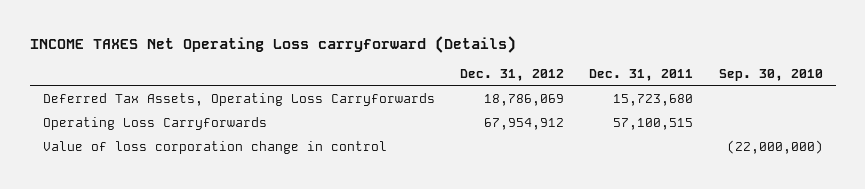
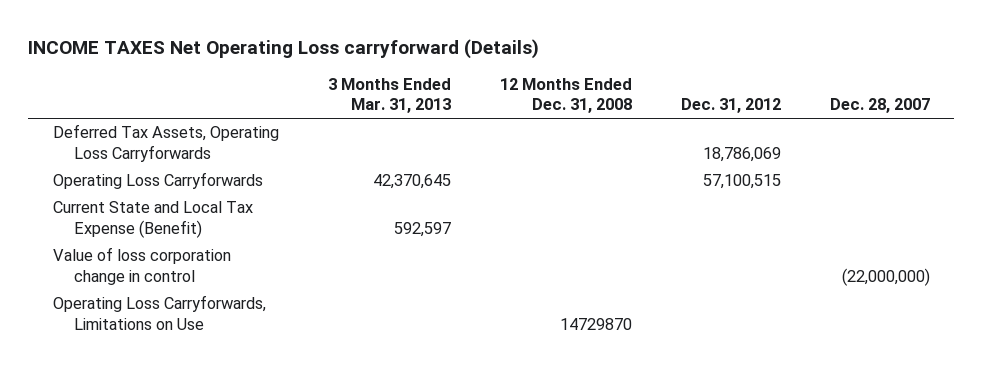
- | Dec. 31, 2012 | Dec. 31, 2011 | Sep. 30, 2010
+ | 3 Months Ended Mar. 31, 2013 | 12 Months Ended Dec. 31, 2008 | Dec. 31, 2012 | Dec. 28, 2007
- Operating Loss Carryforwards | 67,954,912 | 57,100,515 |
+ Operating Loss Carryforwards | 42,370,645 | | 57,100,515 |
+ Current State and Local Tax Expense (Benefit) | 592,597 | | |
+ Operating Loss Carryforwards, Limitations on Use | | 14729870 | |

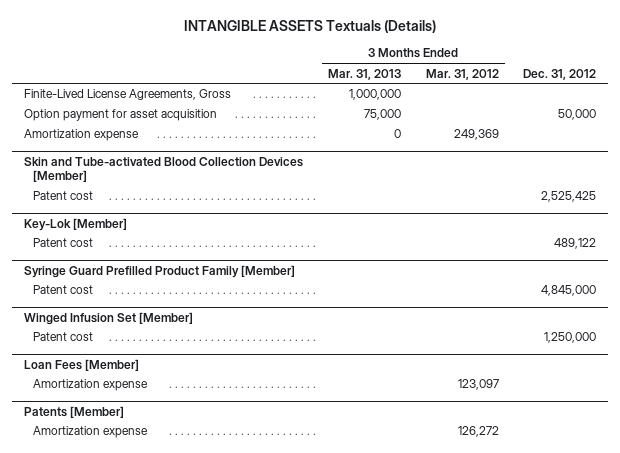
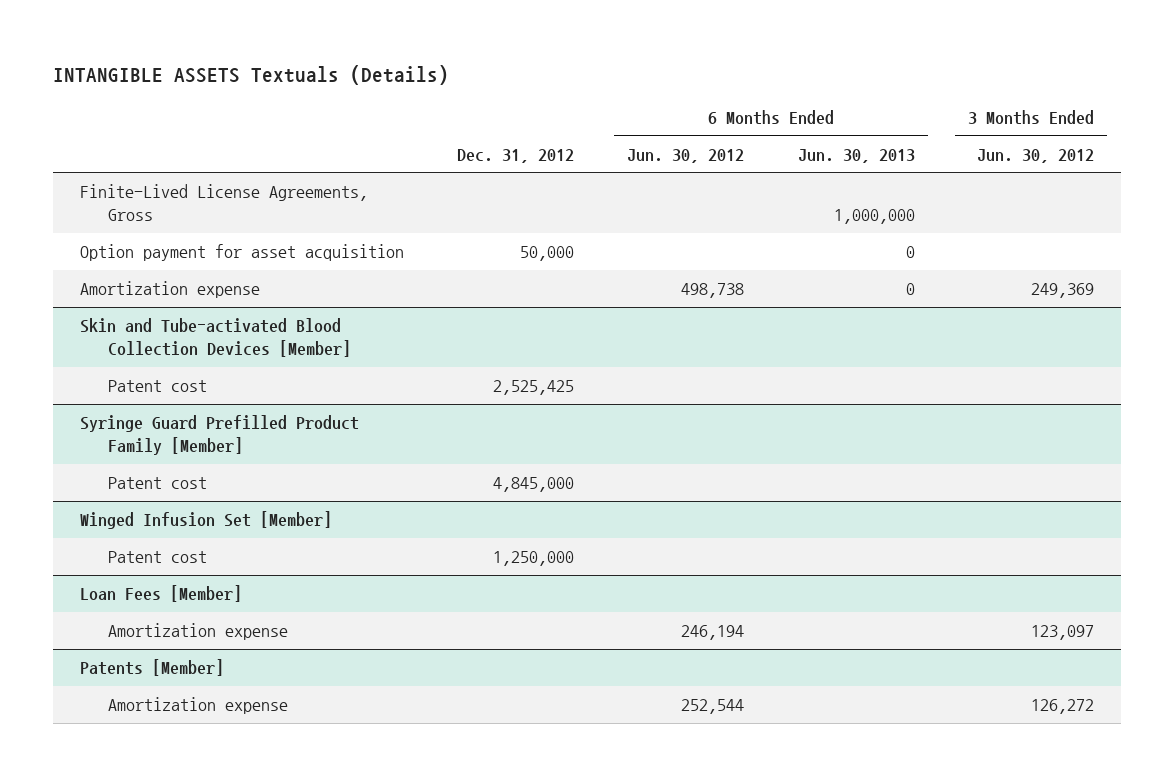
- | 3 Months Ended Mar. 31, 2013 | 3 Months Ended Mar. 31, 2012 | Dec. 31, 2012
+ | Dec. 31, 2012 | 6 Months Ended Jun. 30, 2012 | 6 Months Ended Jun. 30, 2013 | 3 Months Ended Jun. 30, 2012
- Key-Lok [Member]
- Patent cost | | | 489,122

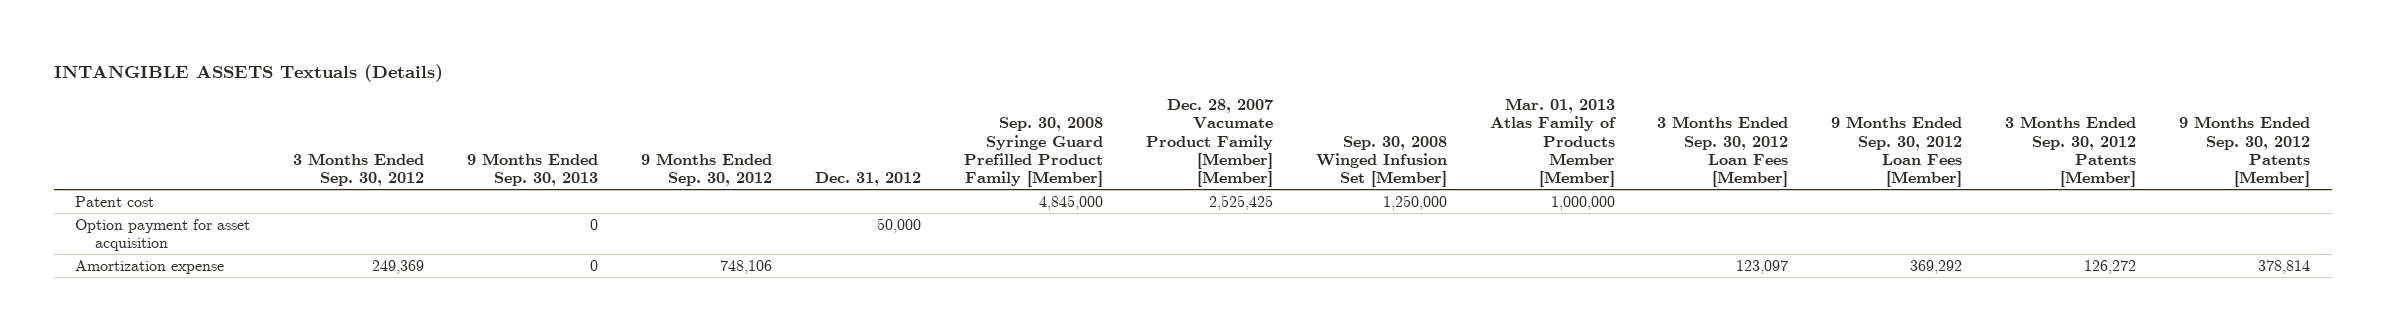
- | Dec. 31, 2012 | 6 Months Ended Jun. 30, 2012 | 6 Months Ended Jun. 30, 2013 | 3 Months Ended Jun. 30, 2012
+ | 3 Months Ended Sep. 30, 2012 | 9 Months Ended Sep. 30, 2013 | 9 Months Ended Sep. 30, 2012 | Dec. 31, 2012 | Sep. 30, 2008 Syringe Guard Prefilled Product Family [Member] | Dec. 28, 2007 Vacumate Product Family [Member] [Member] | Sep. 30, 2008 Winged Infusion Set [Member] | Mar. 01, 2013 Atlas Family of Products Member [Member] | 3 Months Ended Sep. 30, 2012 Loan Fees [Member] | 9 Months Ended Sep. 30, 2012 Loan Fees [Member] | 3 Months Ended Sep. 30, 2012 Patents [Member] | 9 Months Ended Sep. 30, 2012 Patents [Member]
- Finite-Lived License Agreements, Gross | | | 1,000,000 |
+ Patent cost | | | | | 4,845,000 | 2,525,425 | 1,250,000 | 1,000,000 | | | |
- Skin and Tube-activated Blood Collection Devices [Member]
- Patent cost | 2,525,425 | | |
- Syringe Guard Prefilled Product Family [Member]
- Patent cost | 4,845,000 | | |
- Winged Infusion Set [Member]
- Patent cost | 1,250,000 | | |
- Loan Fees [Member]
- Amortization expense | | 246,194 | | 123,097
- Patents [Member]
- Amortization expense | | 252,544 | | 126,272

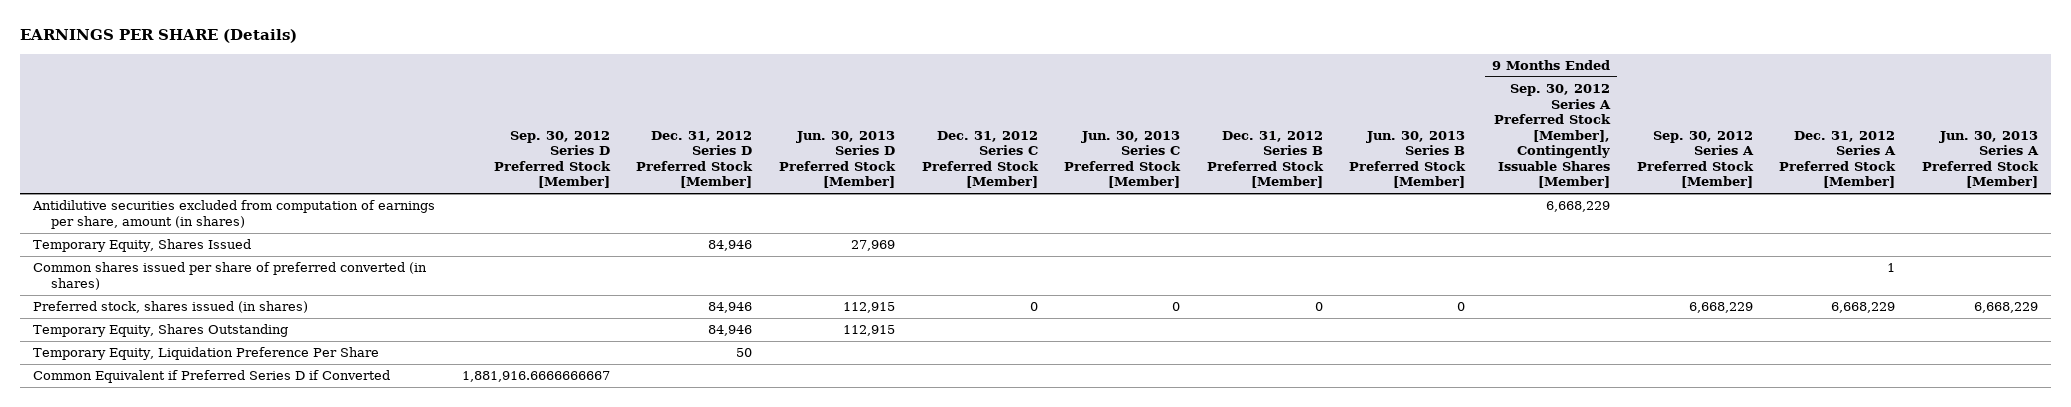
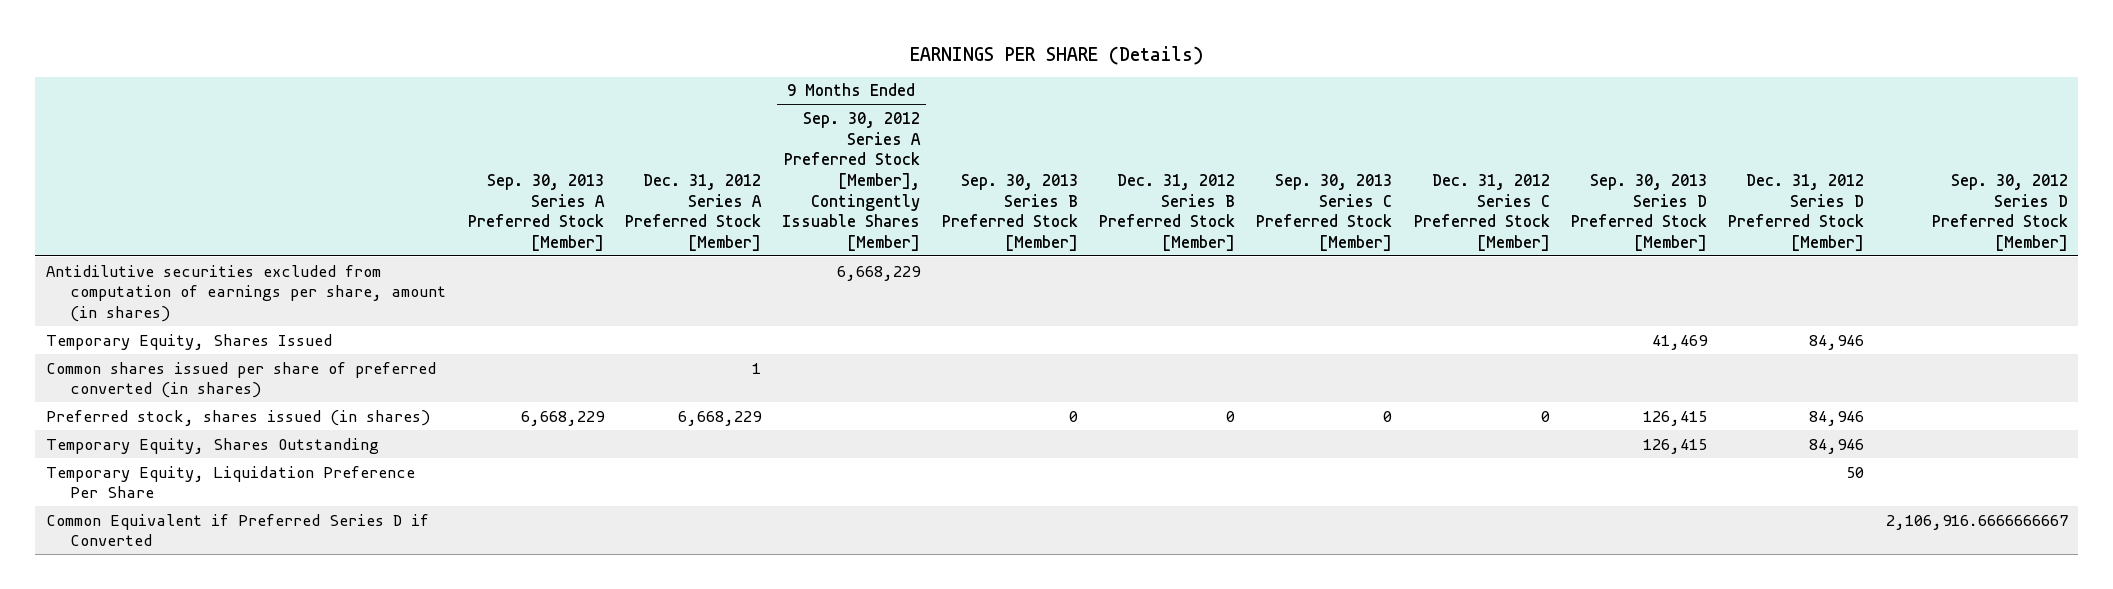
- | Sep. 30, 2012 Series D Preferred Stock [Member] | Dec. 31, 2012 Series D Preferred Stock [Member] | Jun. 30, 2013 Series D Preferred Stock [Member] | Dec. 31, 2012 Series C Preferred Stock [Member] | Jun. 30, 2013 Series C Preferred Stock [Member] | Dec. 31, 2012 Series B Preferred Stock [Member] | Jun. 30, 2013 Series B Preferred Stock [Member] | 9 Months Ended Sep. 30, 2012 Series A Preferred Stock [Member], Contingently Issuable Shares [Member] | Sep. 30, 2012 Series A Preferred Stock [Member] | Dec. 31, 2012 Series A Preferred Stock [Member] | Jun. 30, 2013 Series A Preferred Stock [Member]
+ | Sep. 30, 2013 Series A Preferred Stock [Member] | Dec. 31, 2012 Series A Preferred Stock [Member] | 9 Months Ended Sep. 30, 2012 Series A Preferred Stock [Member], Contingently Issuable Shares [Member] | Sep. 30, 2013 Series B Preferred Stock [Member] | Dec. 31, 2012 Series B Preferred Stock [Member] | Sep. 30, 2013 Series C Preferred Stock [Member] | Dec. 31, 2012 Series C Preferred Stock [Member] | Sep. 30, 2013 Series D Preferred Stock [Member] | Dec. 31, 2012 Series D Preferred Stock [Member] | Sep. 30, 2012 Series D Preferred Stock [Member]
- Common Equivalent if Preferred Series D if Converted | 1,881,916.6666666667 | | | | | | | | | |
+ Common Equivalent if Preferred Series D if Converted | | | | | | | | | | 2,106,916.6666666667

